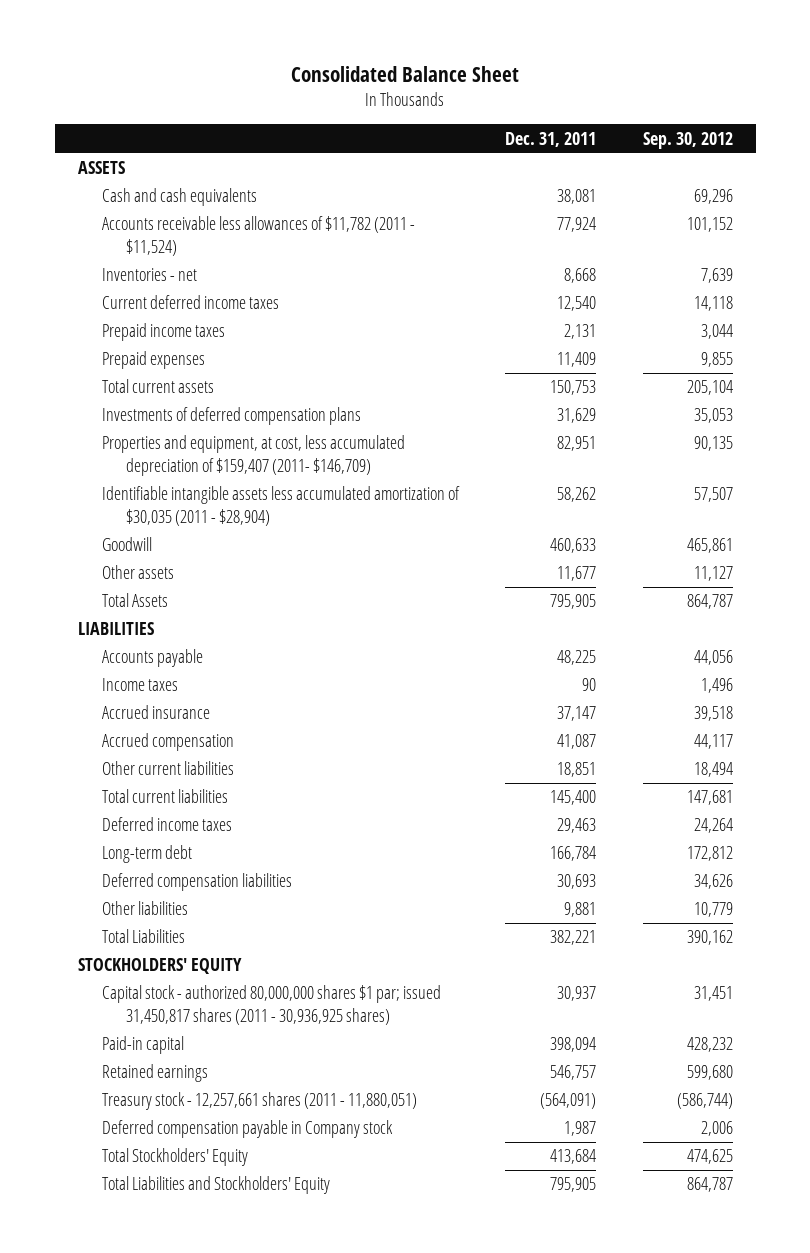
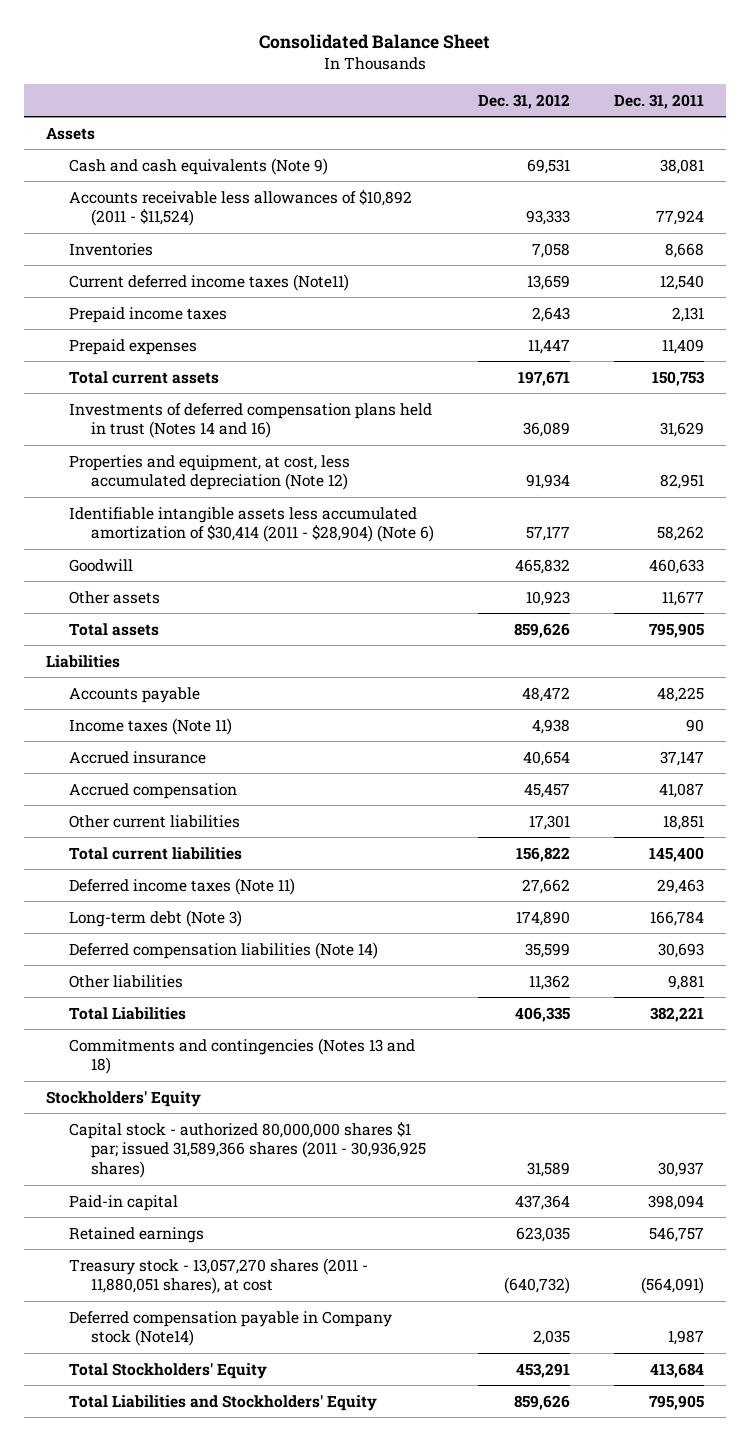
- | Dec. 31, 2011 | Sep. 30, 2012
+ | Dec. 31, 2012 | Dec. 31, 2011
- ASSETS
- Cash and cash equivalents | 38,081 | 69,296
- Accounts receivable less allowances of $11,782 (2011 - $11,524) | 77,924 | 101,152
- Inventories - net | 8,668 | 7,639
- Current deferred income taxes | 12,540 | 14,118
+ Assets
+ Cash and cash equivalents (Note 9) | 69,531 | 38,081
+ Accounts receivable less allowances of $10,892 (2011 - $11,524) | 93,333 | 77,924
+ Inventories | 7,058 | 8,668
+ Current deferred income taxes (Note11) | 13,659 | 12,540
- Investments of deferred compensation plans | 31,629 | 35,053
- Properties and equipment, at cost, less accumulated depreciation of $159,407 (2011- $146,709) | 82,951 | 90,135
- Identifiable intangible assets less accumulated amortization of $30,035 (2011 - $28,904) | 58,262 | 57,507
+ Investments of deferred compensation plans held in trust (Notes 14 and 16) | 36,089 | 31,629
+ Properties and equipment, at cost, less accumulated depreciation (Note 12) | 91,934 | 82,951
+ Identifiable intangible assets less accumulated amortization of $30,414 (2011 - $28,904) (Note 6) | 57,177 | 58,262
- Total Assets | 795,905 | 864,787
- LIABILITIES
+ Total assets | 859,626 | 795,905
+ Liabilities
- Income taxes | 90 | 1,496
+ Income taxes (Note 11) | 4,938 | 90
- Deferred income taxes | 29,463 | 24,264
- Long-term debt | 166,784 | 172,812
- Deferred compensation liabilities | 30,693 | 34,626
+ Deferred income taxes (Note 11) | 27,662 | 29,463
+ Long-term debt (Note 3) | 174,890 | 166,784
+ Deferred compensation liabilities (Note 14) | 35,599 | 30,693
- STOCKHOLDERS' EQUITY
- Capital stock - authorized 80,000,000 shares $1 par; issued 31,450,817 shares (2011 - 30,936,925 shares) | 30,937 | 31,451
+ Commitments and contingencies (Notes 13 and 18)
+ Stockholders' Equity
+ Capital stock - authorized 80,000,000 shares $1 par; issued 31,589,366 shares (2011 - 30,936,925 shares) | 31,589 | 30,937
- Treasury stock - 12,257,661 shares (2011 - 11,880,051) | (564,091) | (586,744)
- Deferred compensation payable in Company stock | 1,987 | 2,006
+ Treasury stock - 13,057,270 shares (2011 - 11,880,051 shares), at cost | (640,732) | (564,091)
+ Deferred compensation payable in Company stock (Note14) | 2,035 | 1,987

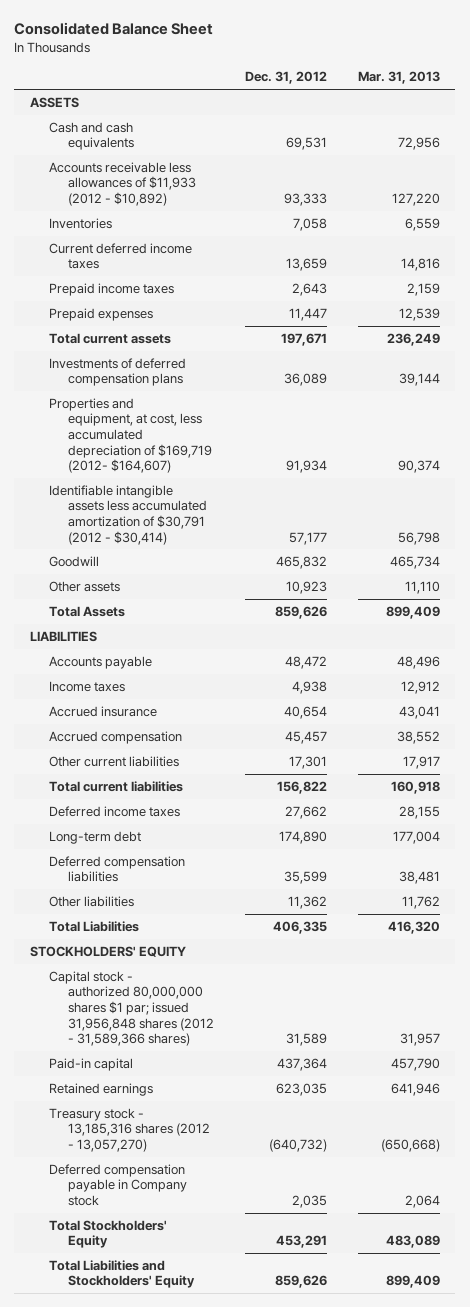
- | Dec. 31, 2012 | Dec. 31, 2011
+ | Dec. 31, 2012 | Mar. 31, 2013
- Assets
- Cash and cash equivalents (Note 9) | 69,531 | 38,081
- Accounts receivable less allowances of $10,892 (2011 - $11,524) | 93,333 | 77,924
+ ASSETS
+ Cash and cash equivalents | 69,531 | 72,956
+ Accounts receivable less allowances of $11,933 (2012 - $10,892) | 93,333 | 127,220
- Current deferred income taxes (Note11) | 13,659 | 12,540
+ Current deferred income taxes | 13,659 | 14,816
- Investments of deferred compensation plans held in trust (Notes 14 and 16) | 36,089 | 31,629
- Properties and equipment, at cost, less accumulated depreciation (Note 12) | 91,934 | 82,951
- Identifiable intangible assets less accumulated amortization of $30,414 (2011 - $28,904) (Note 6) | 57,177 | 58,262
+ Investments of deferred compensation plans | 36,089 | 39,144
+ Properties and equipment, at cost, less accumulated depreciation of $169,719 (2012- $164,607) | 91,934 | 90,374
+ Identifiable intangible assets less accumulated amortization of $30,791 (2012 - $30,414) | 57,177 | 56,798
- Total assets | 859,626 | 795,905
- Liabilities
+ Total Assets | 859,626 | 899,409
+ LIABILITIES
- Income taxes (Note 11) | 4,938 | 90
+ Income taxes | 4,938 | 12,912
- Deferred income taxes (Note 11) | 27,662 | 29,463
- Long-term debt (Note 3) | 174,890 | 166,784
- Deferred compensation liabilities (Note 14) | 35,599 | 30,693
+ Deferred income taxes | 27,662 | 28,155
+ Long-term debt | 174,890 | 177,004
+ Deferred compensation liabilities | 35,599 | 38,481
- Commitments and contingencies (Notes 13 and 18)
- Stockholders' Equity
- Capital stock - authorized 80,000,000 shares $1 par; issued 31,589,366 shares (2011 - 30,936,925 shares) | 31,589 | 30,937
+ STOCKHOLDERS' EQUITY
+ Capital stock - authorized 80,000,000 shares $1 par; issued 31,956,848 shares (2012 - 31,589,366 shares) | 31,589 | 31,957
- Treasury stock - 13,057,270 shares (2011 - 11,880,051 shares), at cost | (640,732) | (564,091)
- Deferred compensation payable in Company stock (Note14) | 2,035 | 1,987
+ Treasury stock - 13,185,316 shares (2012 - 13,057,270) | (640,732) | (650,668)
+ Deferred compensation payable in Company stock | 2,035 | 2,064

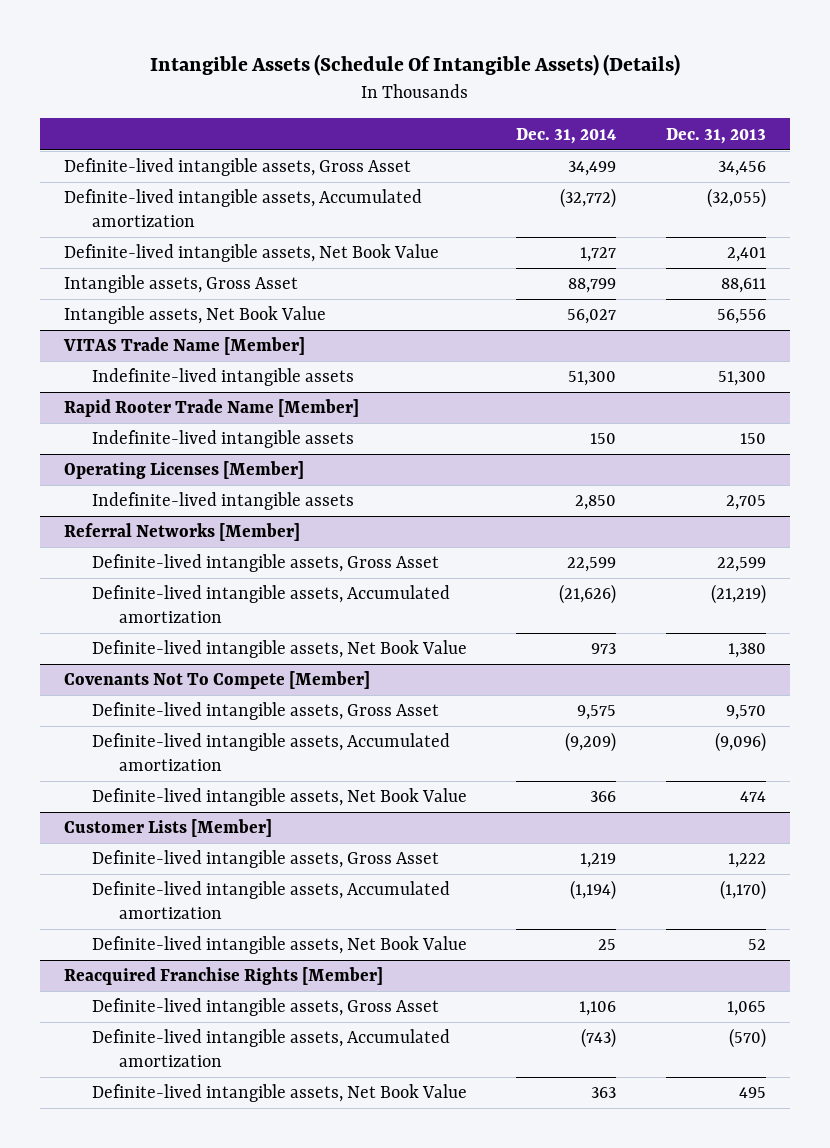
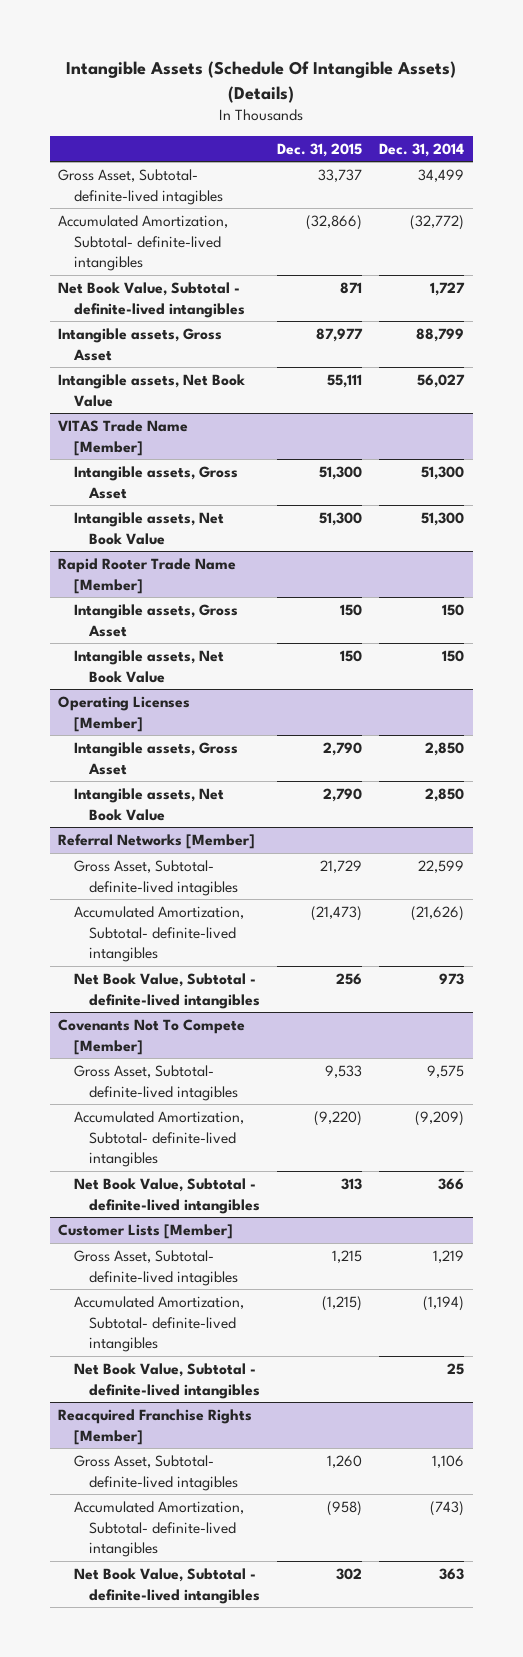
- | Dec. 31, 2014 | Dec. 31, 2013
+ | Dec. 31, 2015 | Dec. 31, 2014
- Definite-lived intangible assets, Gross Asset | 34,499 | 34,456
- Definite-lived intangible assets, Accumulated amortization | (32,772) | (32,055)
- Definite-lived intangible assets, Net Book Value | 1,727 | 2,401
+ Gross Asset, Subtotal- definite-lived intagibles | 33,737 | 34,499
+ Accumulated Amortization, Subtotal- definite-lived intangibles | (32,866) | (32,772)
+ Net Book Value, Subtotal - definite-lived intangibles | 871 | 1,727
@ VITAS Trade Name [Member]
- Indefinite-lived intangible assets | 51,300 | 51,300
+ Intangible assets, Gross Asset | 51,300 | 51,300
+ Intangible assets, Net Book Value | 51,300 | 51,300
@ Rapid Rooter Trade Name [Member]
- Indefinite-lived intangible assets | 150 | 150
+ Intangible assets, Gross Asset | 150 | 150
+ Intangible assets, Net Book Value | 150 | 150
@ Operating Licenses [Member]
- Indefinite-lived intangible assets | 2,850 | 2,705
+ Intangible assets, Gross Asset | 2,790 | 2,850
+ Intangible assets, Net Book Value | 2,790 | 2,850
@ Referral Networks [Member]
- Definite-lived intangible assets, Gross Asset | 22,599 | 22,599
- Definite-lived intangible assets, Accumulated amortization | (21,626) | (21,219)
- Definite-lived intangible assets, Net Book Value | 973 | 1,380
+ Gross Asset, Subtotal- definite-lived intagibles | 21,729 | 22,599
+ Accumulated Amortization, Subtotal- definite-lived intangibles | (21,473) | (21,626)
+ Net Book Value, Subtotal - definite-lived intangibles | 256 | 973
@ Covenants Not To Compete [Member]
- Definite-lived intangible assets, Gross Asset | 9,575 | 9,570
- Definite-lived intangible assets, Accumulated amortization | (9,209) | (9,096)
- Definite-lived intangible assets, Net Book Value | 366 | 474
+ Gross Asset, Subtotal- definite-lived intagibles | 9,533 | 9,575
+ Accumulated Amortization, Subtotal- definite-lived intangibles | (9,220) | (9,209)
+ Net Book Value, Subtotal - definite-lived intangibles | 313 | 366
@ Customer Lists [Member]
- Definite-lived intangible assets, Gross Asset | 1,219 | 1,222
- Definite-lived intangible assets, Accumulated amortization | (1,194) | (1,170)
- Definite-lived intangible assets, Net Book Value | 25 | 52
+ Gross Asset, Subtotal- definite-lived intagibles | 1,215 | 1,219
+ Accumulated Amortization, Subtotal- definite-lived intangibles | (1,215) | (1,194)
+ Net Book Value, Subtotal - definite-lived intangibles | | 25
@ Reacquired Franchise Rights [Member]
- Definite-lived intangible assets, Gross Asset | 1,106 | 1,065
- Definite-lived intangible assets, Accumulated amortization | (743) | (570)
- Definite-lived intangible assets, Net Book Value | 363 | 495
+ Gross Asset, Subtotal- definite-lived intagibles | 1,260 | 1,106
+ Accumulated Amortization, Subtotal- definite-lived intangibles | (958) | (743)
+ Net Book Value, Subtotal - definite-lived intangibles | 302 | 363

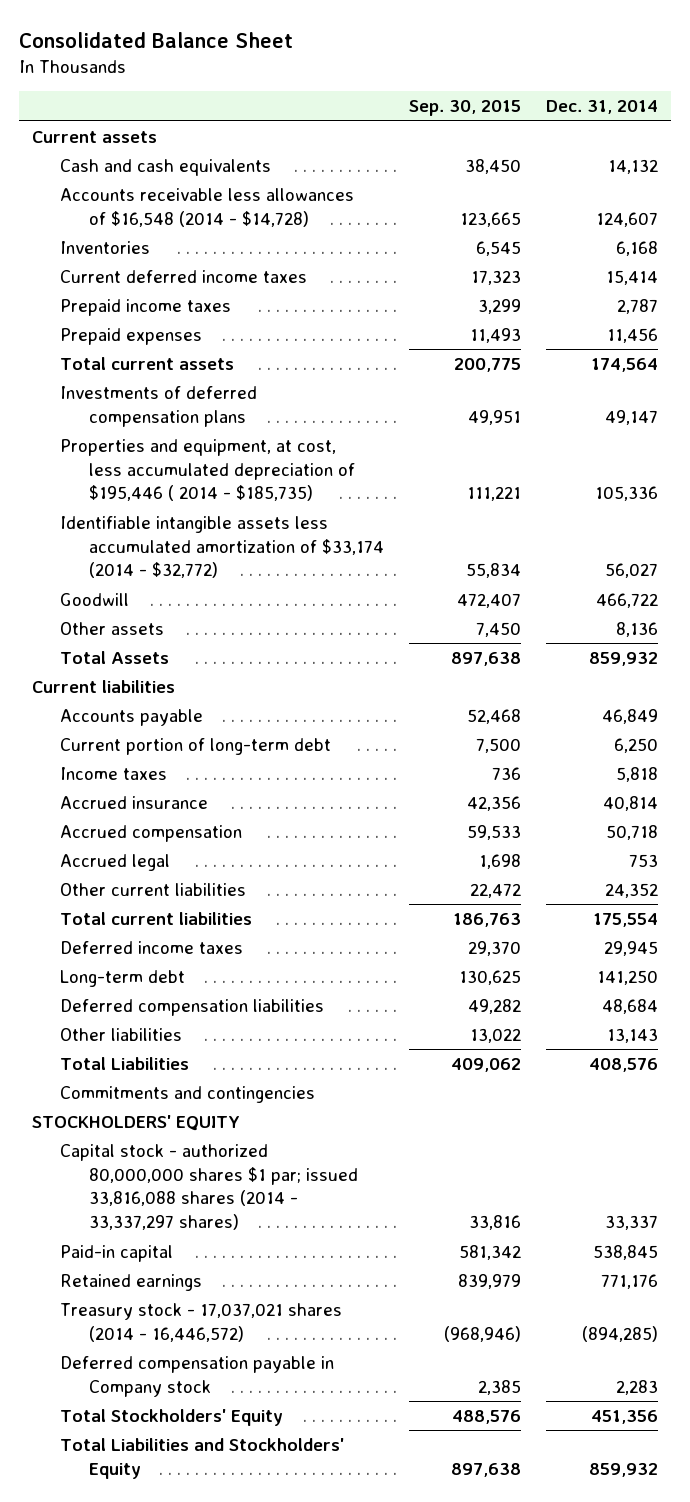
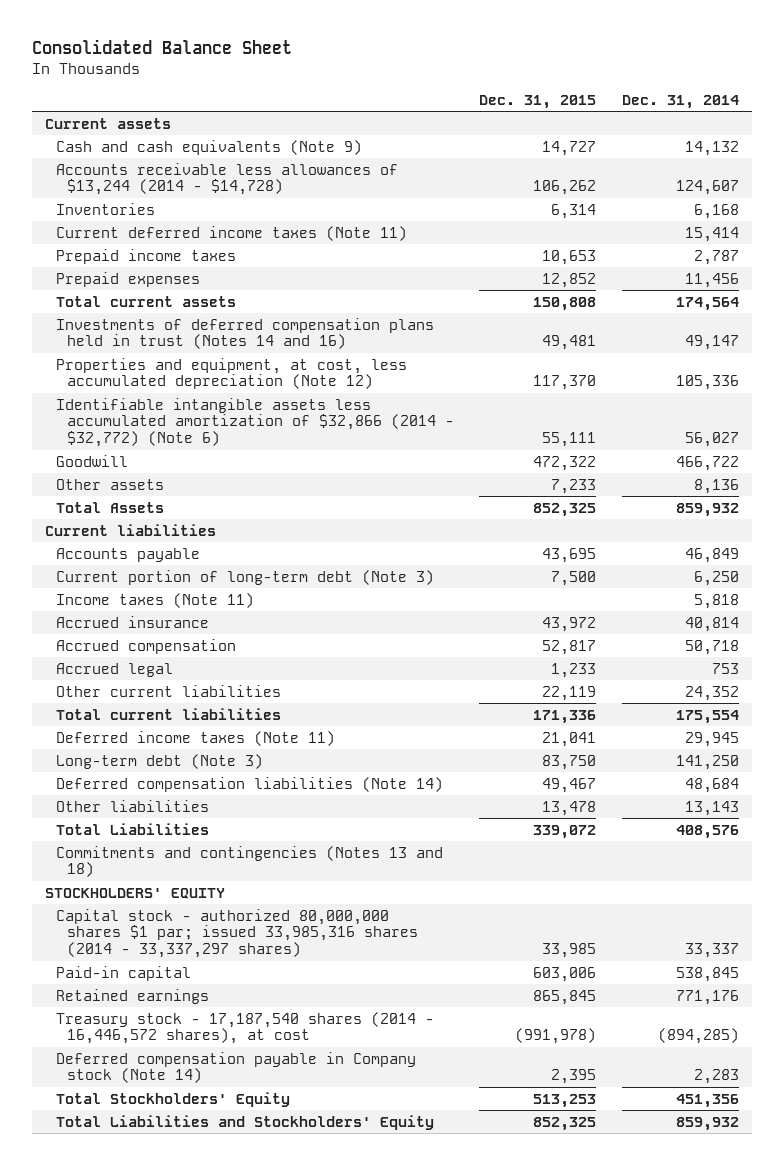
- | Sep. 30, 2015 | Dec. 31, 2014
+ | Dec. 31, 2015 | Dec. 31, 2014
- Cash and cash equivalents | 38,450 | 14,132
- Accounts receivable less allowances of $16,548 (2014 - $14,728) | 123,665 | 124,607
+ Cash and cash equivalents (Note 9) | 14,727 | 14,132
+ Accounts receivable less allowances of $13,244 (2014 - $14,728) | 106,262 | 124,607
- Current deferred income taxes | 17,323 | 15,414
+ Current deferred income taxes (Note 11) | | 15,414
- Investments of deferred compensation plans | 49,951 | 49,147
- Properties and equipment, at cost, less accumulated depreciation of $195,446 ( 2014 - $185,735) | 111,221 | 105,336
- Identifiable intangible assets less accumulated amortization of $33,174 (2014 - $32,772) | 55,834 | 56,027
+ Investments of deferred compensation plans held in trust (Notes 14 and 16) | 49,481 | 49,147
+ Properties and equipment, at cost, less accumulated depreciation (Note 12) | 117,370 | 105,336
+ Identifiable intangible assets less accumulated amortization of $32,866 (2014 - $32,772) (Note 6) | 55,111 | 56,027
- Current portion of long-term debt | 7,500 | 6,250
- Income taxes | 736 | 5,818
+ Current portion of long-term debt (Note 3) | 7,500 | 6,250
+ Income taxes (Note 11) | | 5,818
- Deferred income taxes | 29,370 | 29,945
- Long-term debt | 130,625 | 141,250
- Deferred compensation liabilities | 49,282 | 48,684
+ Deferred income taxes (Note 11) | 21,041 | 29,945
+ Long-term debt (Note 3) | 83,750 | 141,250
+ Deferred compensation liabilities (Note 14) | 49,467 | 48,684
- Commitments and contingencies
+ Commitments and contingencies (Notes 13 and 18)
- Capital stock - authorized 80,000,000 shares $1 par; issued 33,816,088 shares (2014 - 33,337,297 shares) | 33,816 | 33,337
+ Capital stock - authorized 80,000,000 shares $1 par; issued 33,985,316 shares (2014 - 33,337,297 shares) | 33,985 | 33,337
- Treasury stock - 17,037,021 shares (2014 - 16,446,572) | (968,946) | (894,285)
- Deferred compensation payable in Company stock | 2,385 | 2,283
+ Treasury stock - 17,187,540 shares (2014 - 16,446,572 shares), at cost | (991,978) | (894,285)
+ Deferred compensation payable in Company stock (Note 14) | 2,395 | 2,283

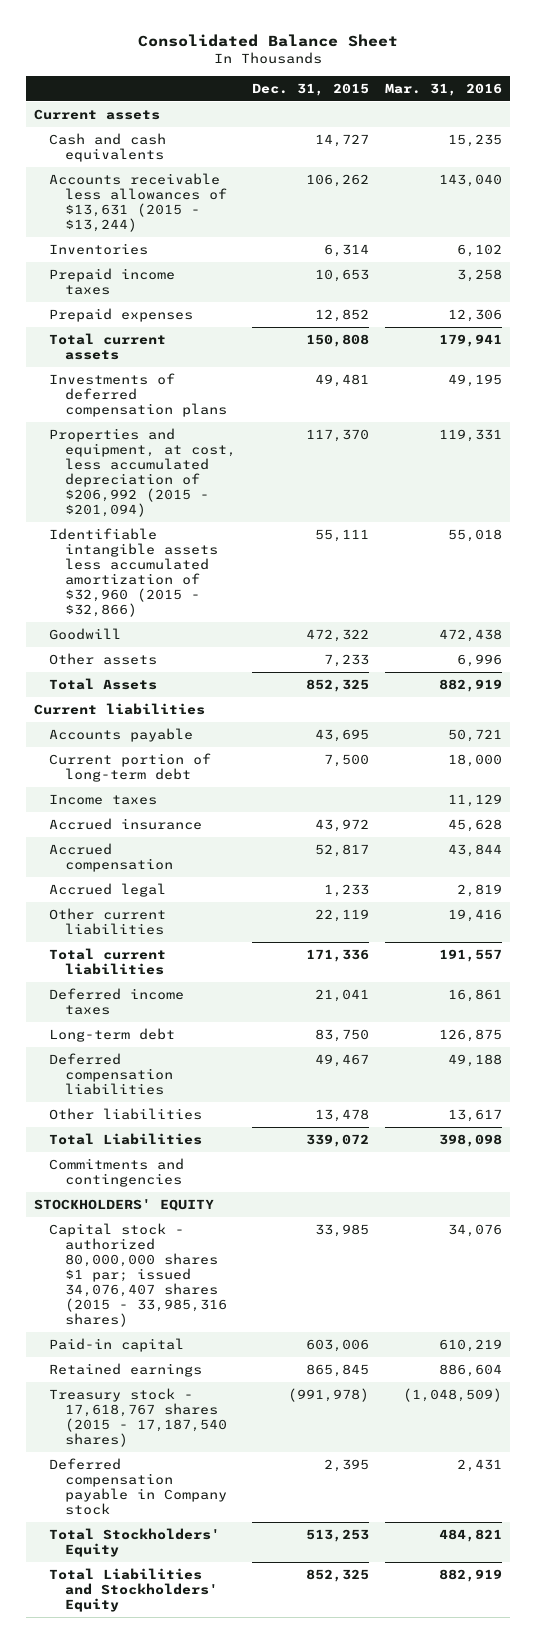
- | Dec. 31, 2015 | Dec. 31, 2014
+ | Dec. 31, 2015 | Mar. 31, 2016
- Cash and cash equivalents (Note 9) | 14,727 | 14,132
- Accounts receivable less allowances of $13,244 (2014 - $14,728) | 106,262 | 124,607
+ Cash and cash equivalents | 14,727 | 15,235
+ Accounts receivable less allowances of $13,631 (2015 - $13,244) | 106,262 | 143,040
- Current deferred income taxes (Note 11) | | 15,414
- Investments of deferred compensation plans held in trust (Notes 14 and 16) | 49,481 | 49,147
- Properties and equipment, at cost, less accumulated depreciation (Note 12) | 117,370 | 105,336
- Identifiable intangible assets less accumulated amortization of $32,866 (2014 - $32,772) (Note 6) | 55,111 | 56,027
+ Investments of deferred compensation plans | 49,481 | 49,195
+ Properties and equipment, at cost, less accumulated depreciation of $206,992 (2015 - $201,094) | 117,370 | 119,331
+ Identifiable intangible assets less accumulated amortization of $32,960 (2015 - $32,866) | 55,111 | 55,018
- Current portion of long-term debt (Note 3) | 7,500 | 6,250
- Income taxes (Note 11) | | 5,818
+ Current portion of long-term debt | 7,500 | 18,000
+ Income taxes | | 11,129
- Deferred income taxes (Note 11) | 21,041 | 29,945
- Long-term debt (Note 3) | 83,750 | 141,250
- Deferred compensation liabilities (Note 14) | 49,467 | 48,684
+ Deferred income taxes | 21,041 | 16,861
+ Long-term debt | 83,750 | 126,875
+ Deferred compensation liabilities | 49,467 | 49,188
- Commitments and contingencies (Notes 13 and 18)
+ Commitments and contingencies
- Capital stock - authorized 80,000,000 shares $1 par; issued 33,985,316 shares (2014 - 33,337,297 shares) | 33,985 | 33,337
+ Capital stock - authorized 80,000,000 shares $1 par; issued 34,076,407 shares (2015 - 33,985,316 shares) | 33,985 | 34,076
- Treasury stock - 17,187,540 shares (2014 - 16,446,572 shares), at cost | (991,978) | (894,285)
- Deferred compensation payable in Company stock (Note 14) | 2,395 | 2,283
+ Treasury stock - 17,618,767 shares (2015 - 17,187,540 shares) | (991,978) | (1,048,509)
+ Deferred compensation payable in Company stock | 2,395 | 2,431

